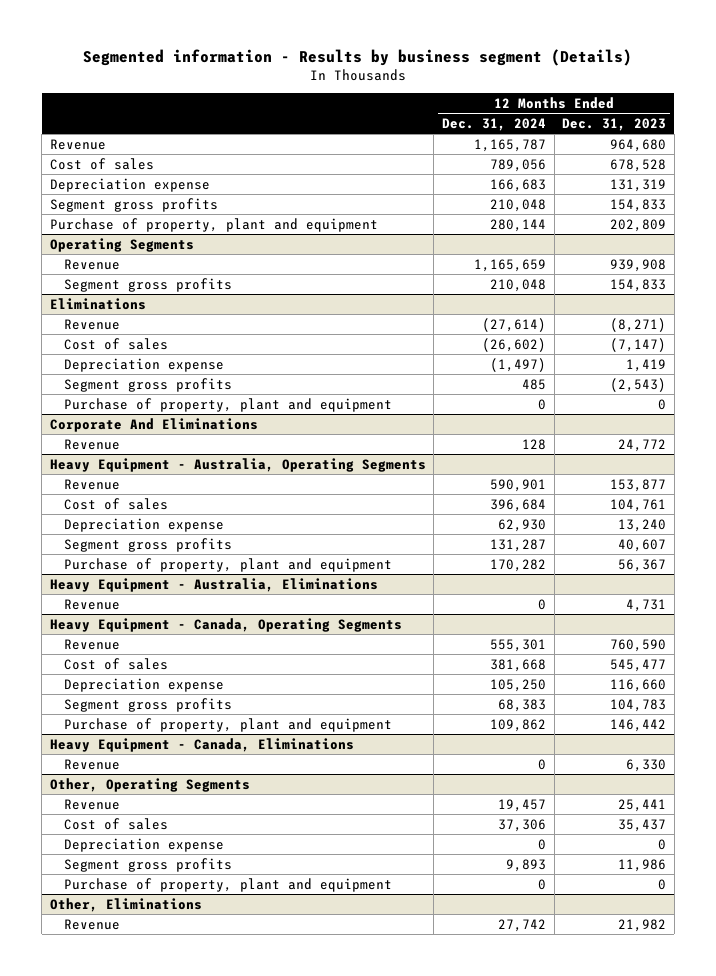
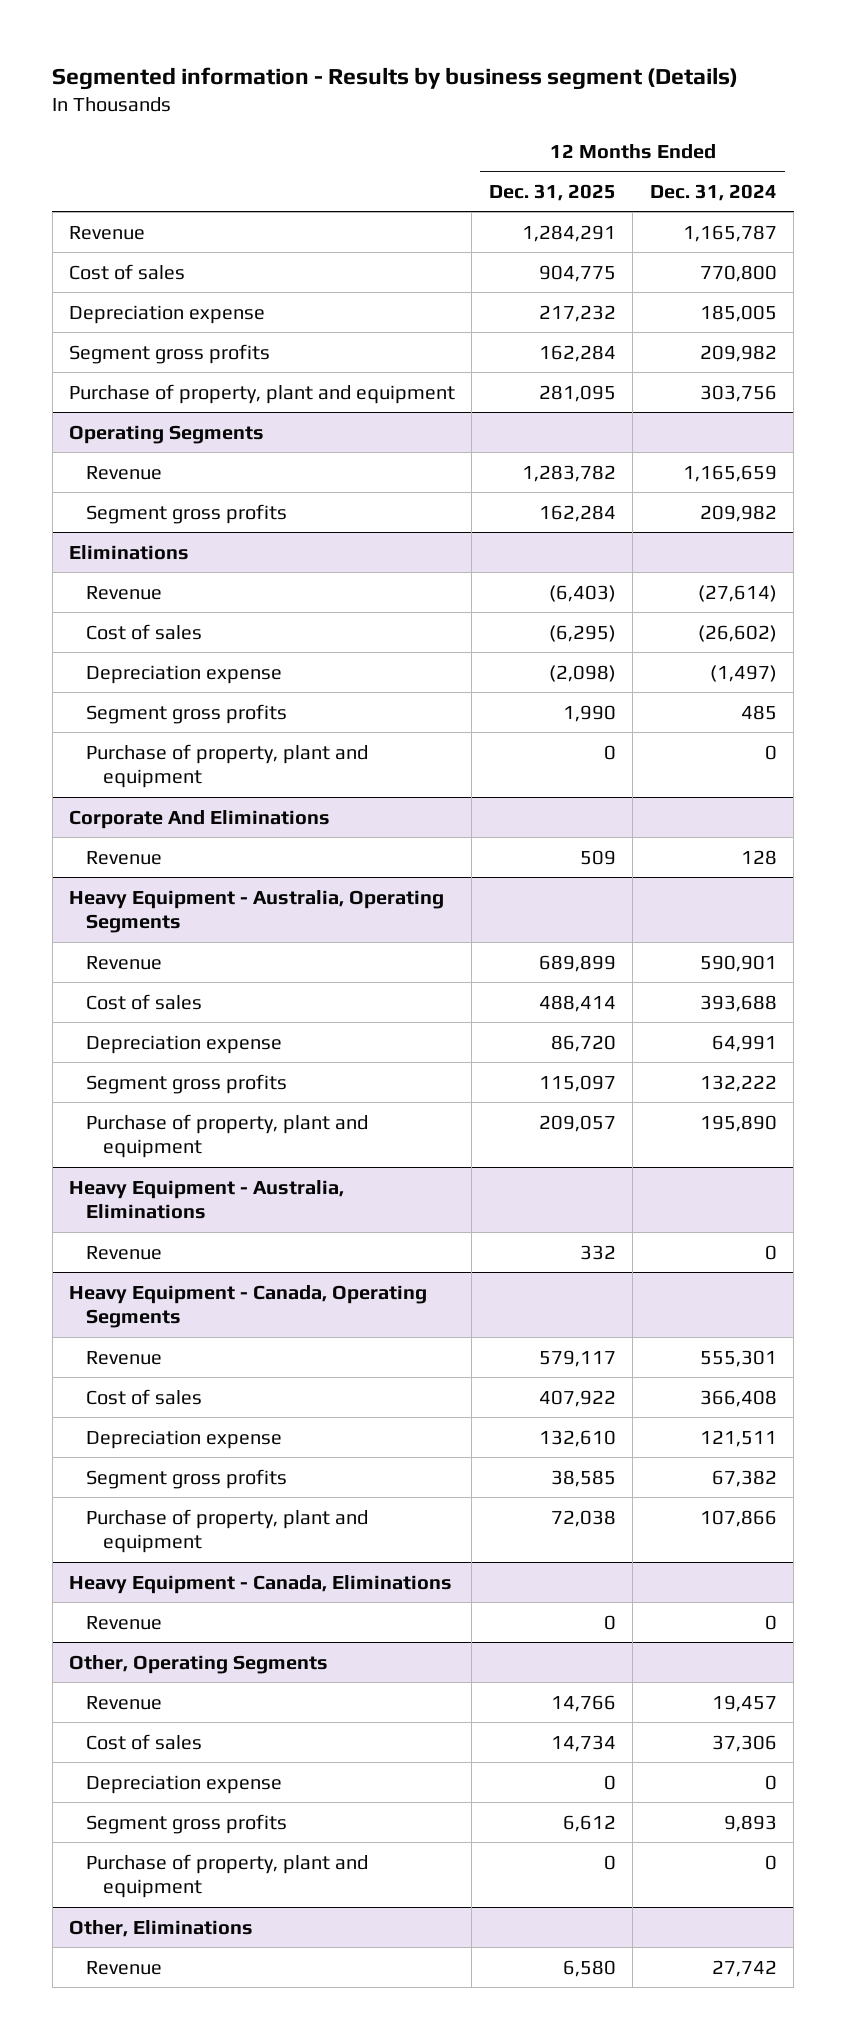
- | 12 Months Ended Dec. 31, 2024 | 12 Months Ended Dec. 31, 2023
+ | 12 Months Ended Dec. 31, 2025 | 12 Months Ended Dec. 31, 2024
- Cost of sales | 789,056 | 678,528
- Depreciation expense | 166,683 | 131,319
- Segment gross profits | 210,048 | 154,833
- Purchase of property, plant and equipment | 280,144 | 202,809
+ Cost of sales | 904,775 | 770,800
+ Depreciation expense | 217,232 | 185,005
+ Segment gross profits | 162,284 | 209,982
+ Purchase of property, plant and equipment | 281,095 | 303,756
@ Operating Segments
- Segment gross profits | 210,048 | 154,833
+ Segment gross profits | 162,284 | 209,982
@ Heavy Equipment - Australia, Operating Segments
- Cost of sales | 396,684 | 104,761
- Depreciation expense | 62,930 | 13,240
- Segment gross profits | 131,287 | 40,607
- Purchase of property, plant and equipment | 170,282 | 56,367
+ Cost of sales | 488,414 | 393,688
+ Depreciation expense | 86,720 | 64,991
+ Segment gross profits | 115,097 | 132,222
+ Purchase of property, plant and equipment | 209,057 | 195,890
@ Heavy Equipment - Canada, Operating Segments
- Cost of sales | 381,668 | 545,477
- Depreciation expense | 105,250 | 116,660
- Segment gross profits | 68,383 | 104,783
- Purchase of property, plant and equipment | 109,862 | 146,442
+ Cost of sales | 407,922 | 366,408
+ Depreciation expense | 132,610 | 121,511
+ Segment gross profits | 38,585 | 67,382
+ Purchase of property, plant and equipment | 72,038 | 107,866

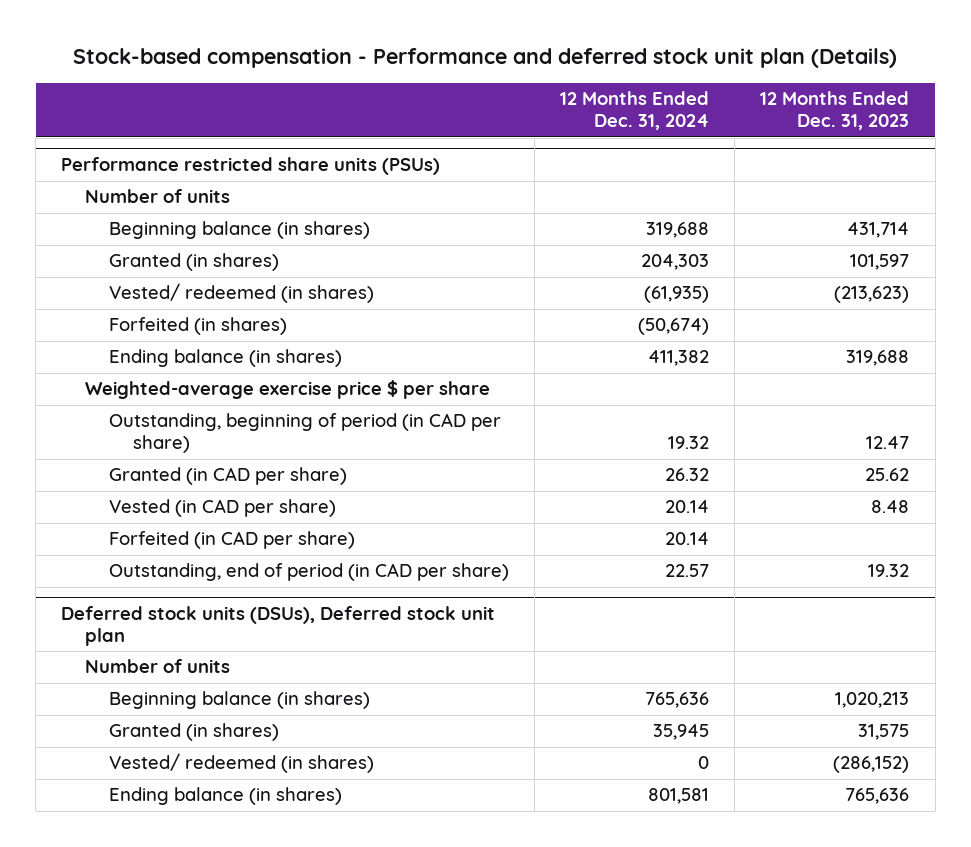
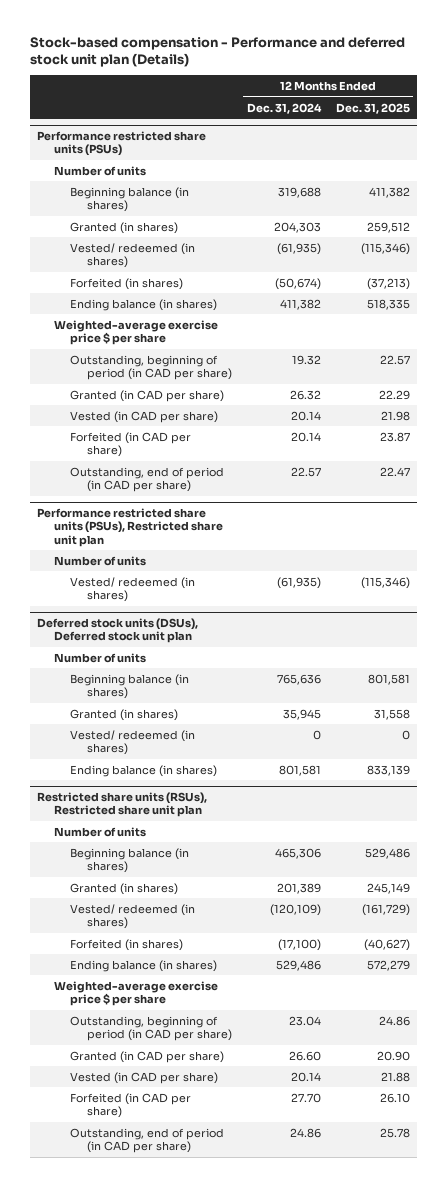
- | 12 Months Ended Dec. 31, 2024 | 12 Months Ended Dec. 31, 2023
+ | 12 Months Ended Dec. 31, 2024 | 12 Months Ended Dec. 31, 2025
+ Performance restricted share units (PSUs), Restricted share unit plan
+ Number of units
+ Vested/ redeemed (in shares) | (61,935) | (115,346)
+ Restricted share units (RSUs), Restricted share unit plan
+ Number of units
+ Beginning balance (in shares) | 465,306 | 529,486
+ Granted (in shares) | 201,389 | 245,149
+ Vested/ redeemed (in shares) | (120,109) | (161,729)
+ Forfeited (in shares) | (17,100) | (40,627)
+ Ending balance (in shares) | 529,486 | 572,279
+ Weighted-average exercise price $ per share
+ Outstanding, beginning of period (in CAD per share) | 23.04 | 24.86
+ Granted (in CAD per share) | 26.60 | 20.90
+ Vested (in CAD per share) | 20.14 | 21.88
+ Forfeited (in CAD per share) | 27.70 | 26.10
+ Outstanding, end of period (in CAD per share) | 24.86 | 25.78

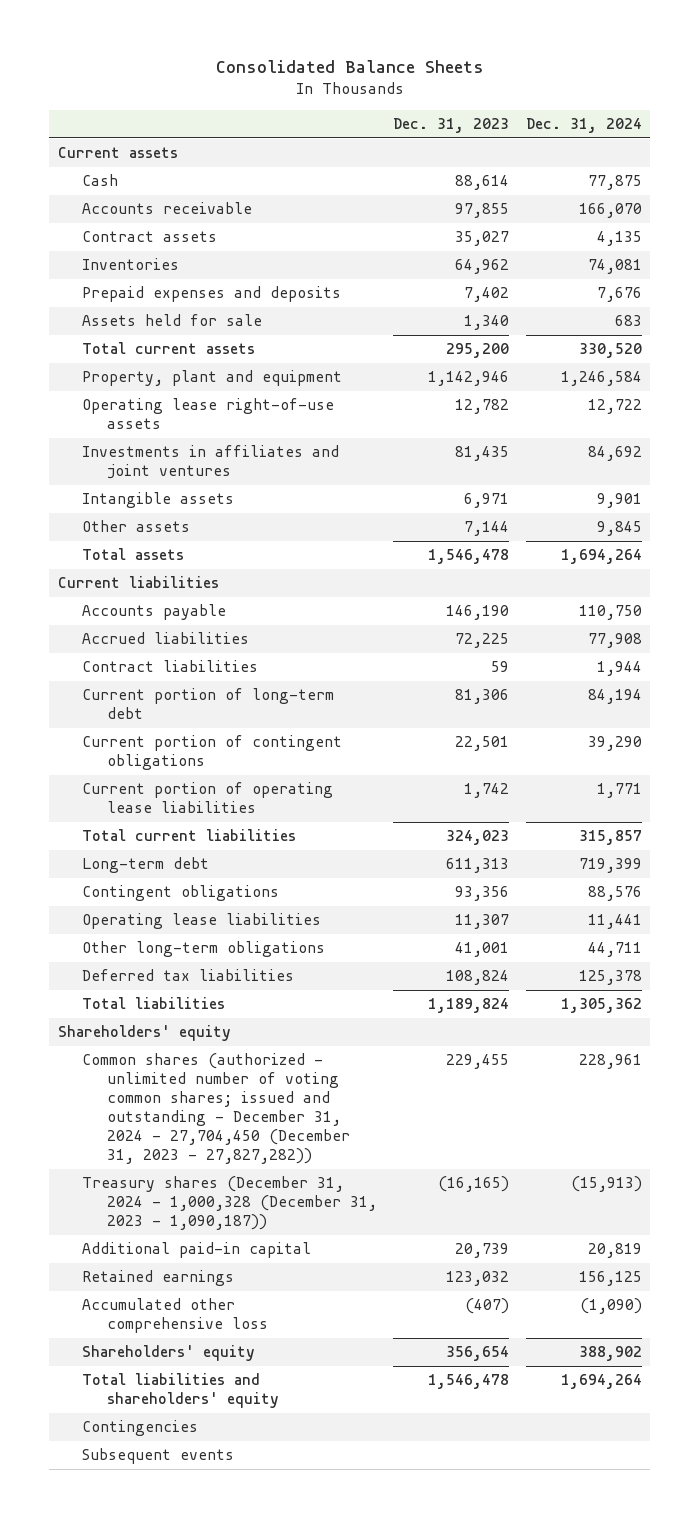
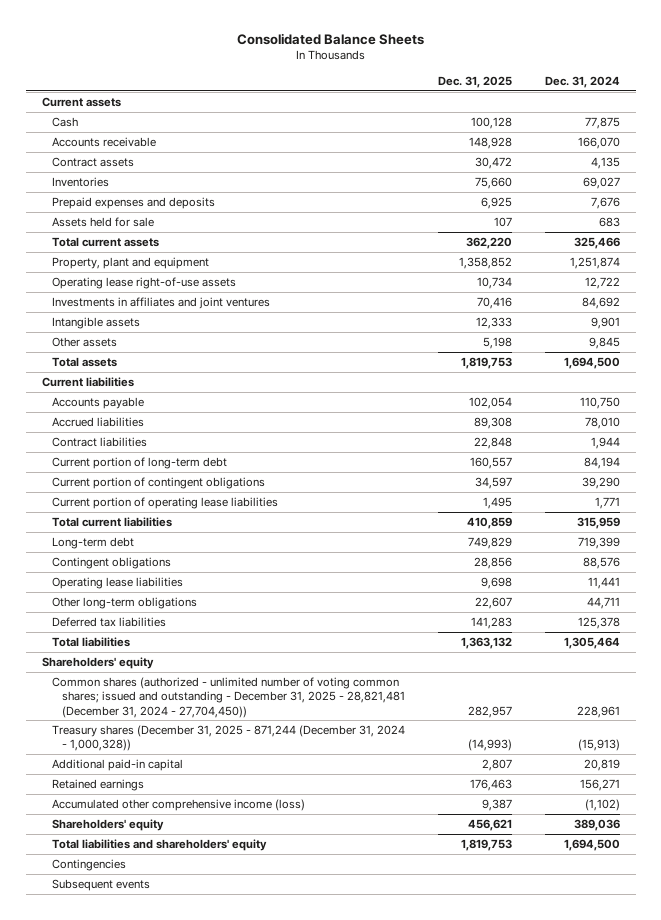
- | Dec. 31, 2023 | Dec. 31, 2024
+ | Dec. 31, 2025 | Dec. 31, 2024
- Inventories | 64,962 | 74,081
+ Inventories | 75,660 | 69,027
- Total current assets | 295,200 | 330,520
- Property, plant and equipment | 1,142,946 | 1,246,584
+ Total current assets | 362,220 | 325,466
+ Property, plant and equipment | 1,358,852 | 1,251,874
- Total assets | 1,546,478 | 1,694,264
+ Total assets | 1,819,753 | 1,694,500
- Accrued liabilities | 72,225 | 77,908
+ Accrued liabilities | 89,308 | 78,010
- Total current liabilities | 324,023 | 315,857
+ Total current liabilities | 410,859 | 315,959
- Total liabilities | 1,189,824 | 1,305,362
+ Total liabilities | 1,363,132 | 1,305,464
- Common shares (authorized - unlimited number of voting common shares; issued and outstanding - December 31, 2024 - 27,704,450 (December 31, 2023 - 27,827,282)) | 229,455 | 228,961
- Treasury shares (December 31, 2024 - 1,000,328 (December 31, 2023 - 1,090,187)) | (16,165) | (15,913)
+ Common shares (authorized - unlimited number of voting common shares; issued and outstanding - December 31, 2025 - 28,821,481 (December 31, 2024 - 27,704,450)) | 282,957 | 228,961
+ Treasury shares (December 31, 2025 - 871,244 (December 31, 2024 - 1,000,328)) | (14,993) | (15,913)
- Retained earnings | 123,032 | 156,125
- Accumulated other comprehensive loss | (407) | (1,090)
- Shareholders' equity | 356,654 | 388,902
- Total liabilities and shareholders' equity | 1,546,478 | 1,694,264
+ Retained earnings | 176,463 | 156,271
+ Accumulated other comprehensive income (loss) | 9,387 | (1,102)
+ Shareholders' equity | 456,621 | 389,036
+ Total liabilities and shareholders' equity | 1,819,753 | 1,694,500

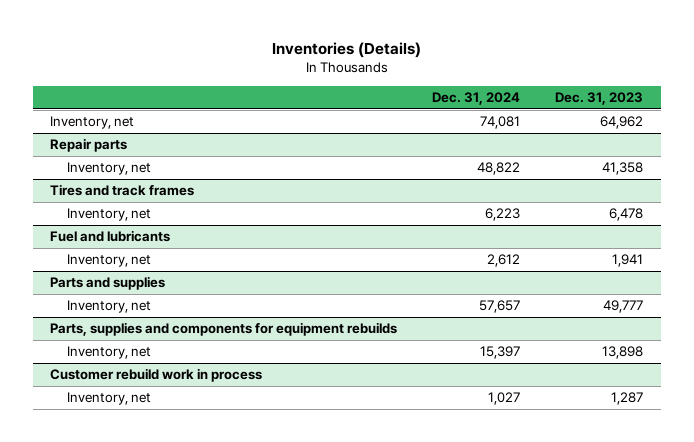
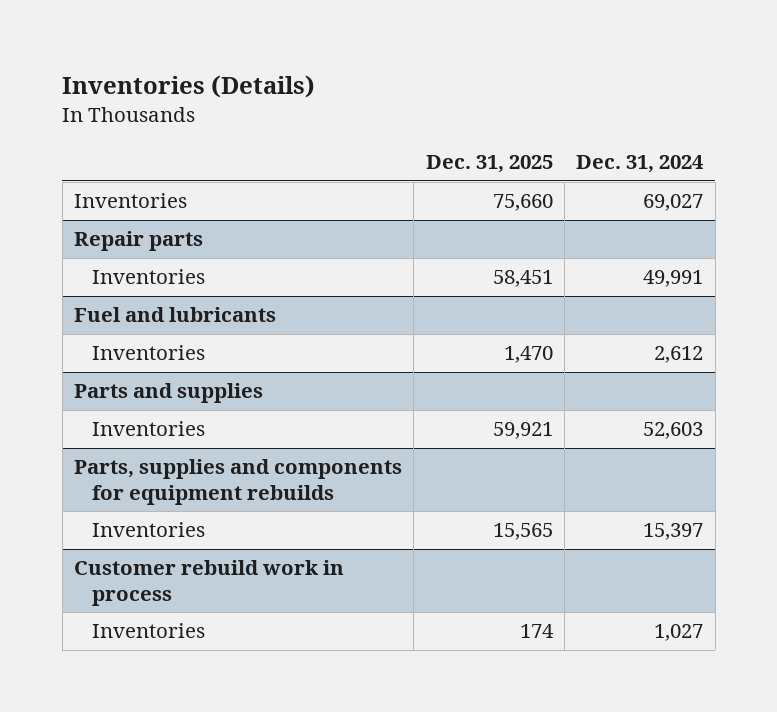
- | Dec. 31, 2024 | Dec. 31, 2023
+ | Dec. 31, 2025 | Dec. 31, 2024
- Inventory, net | 74,081 | 64,962
+ Inventories | 75,660 | 69,027
@ Repair parts
- Inventory, net | 48,822 | 41,358
- Tires and track frames
- Inventory, net | 6,223 | 6,478
@ Repair parts
+ Inventories | 58,451 | 49,991
@ Fuel and lubricants
- Inventory, net | 2,612 | 1,941
+ Inventories | 1,470 | 2,612
@ Parts and supplies
- Inventory, net | 57,657 | 49,777
+ Inventories | 59,921 | 52,603
@ Parts, supplies and components for equipment rebuilds
- Inventory, net | 15,397 | 13,898
+ Inventories | 15,565 | 15,397
@ Customer rebuild work in process
- Inventory, net | 1,027 | 1,287
+ Inventories | 174 | 1,027

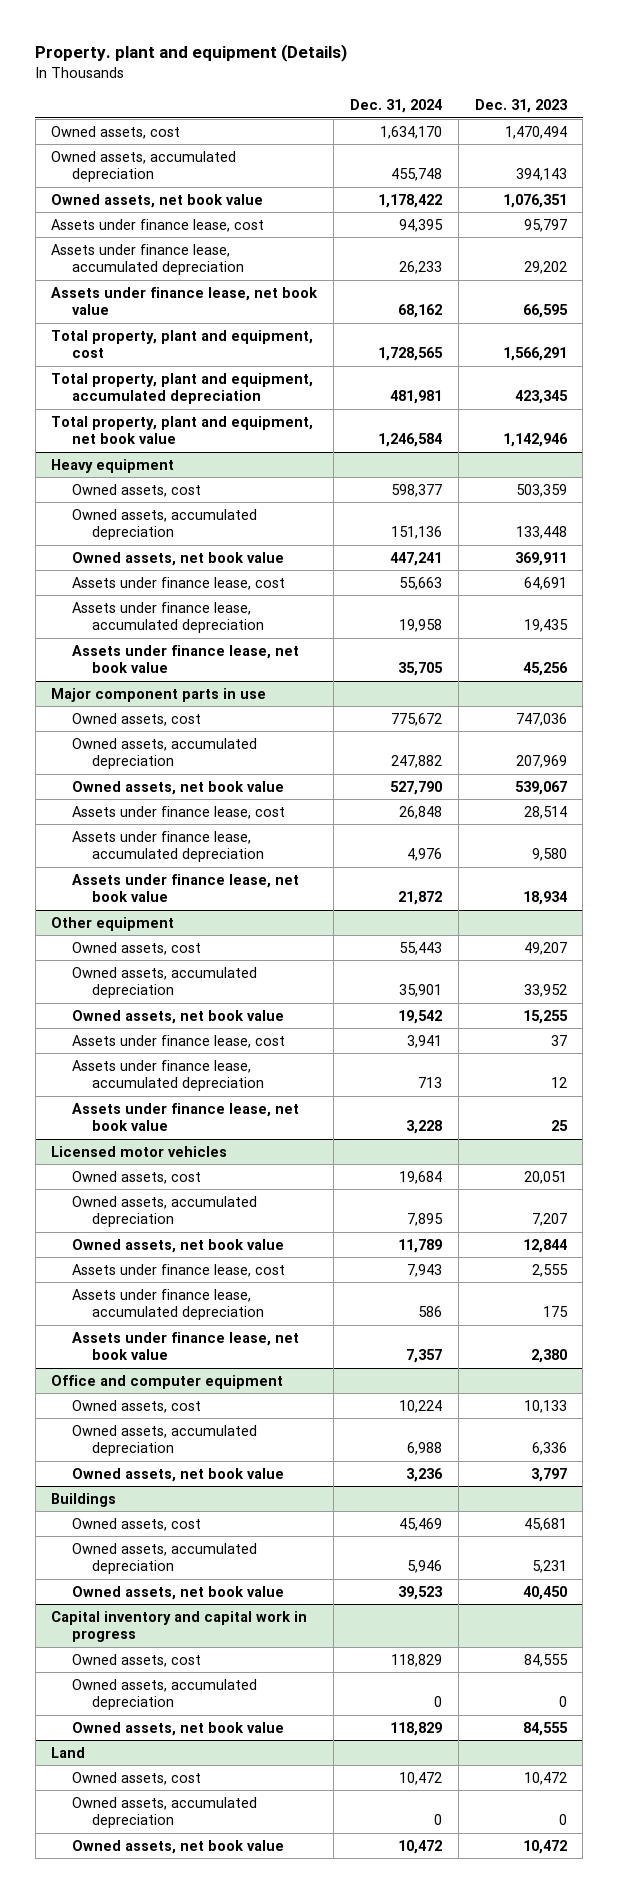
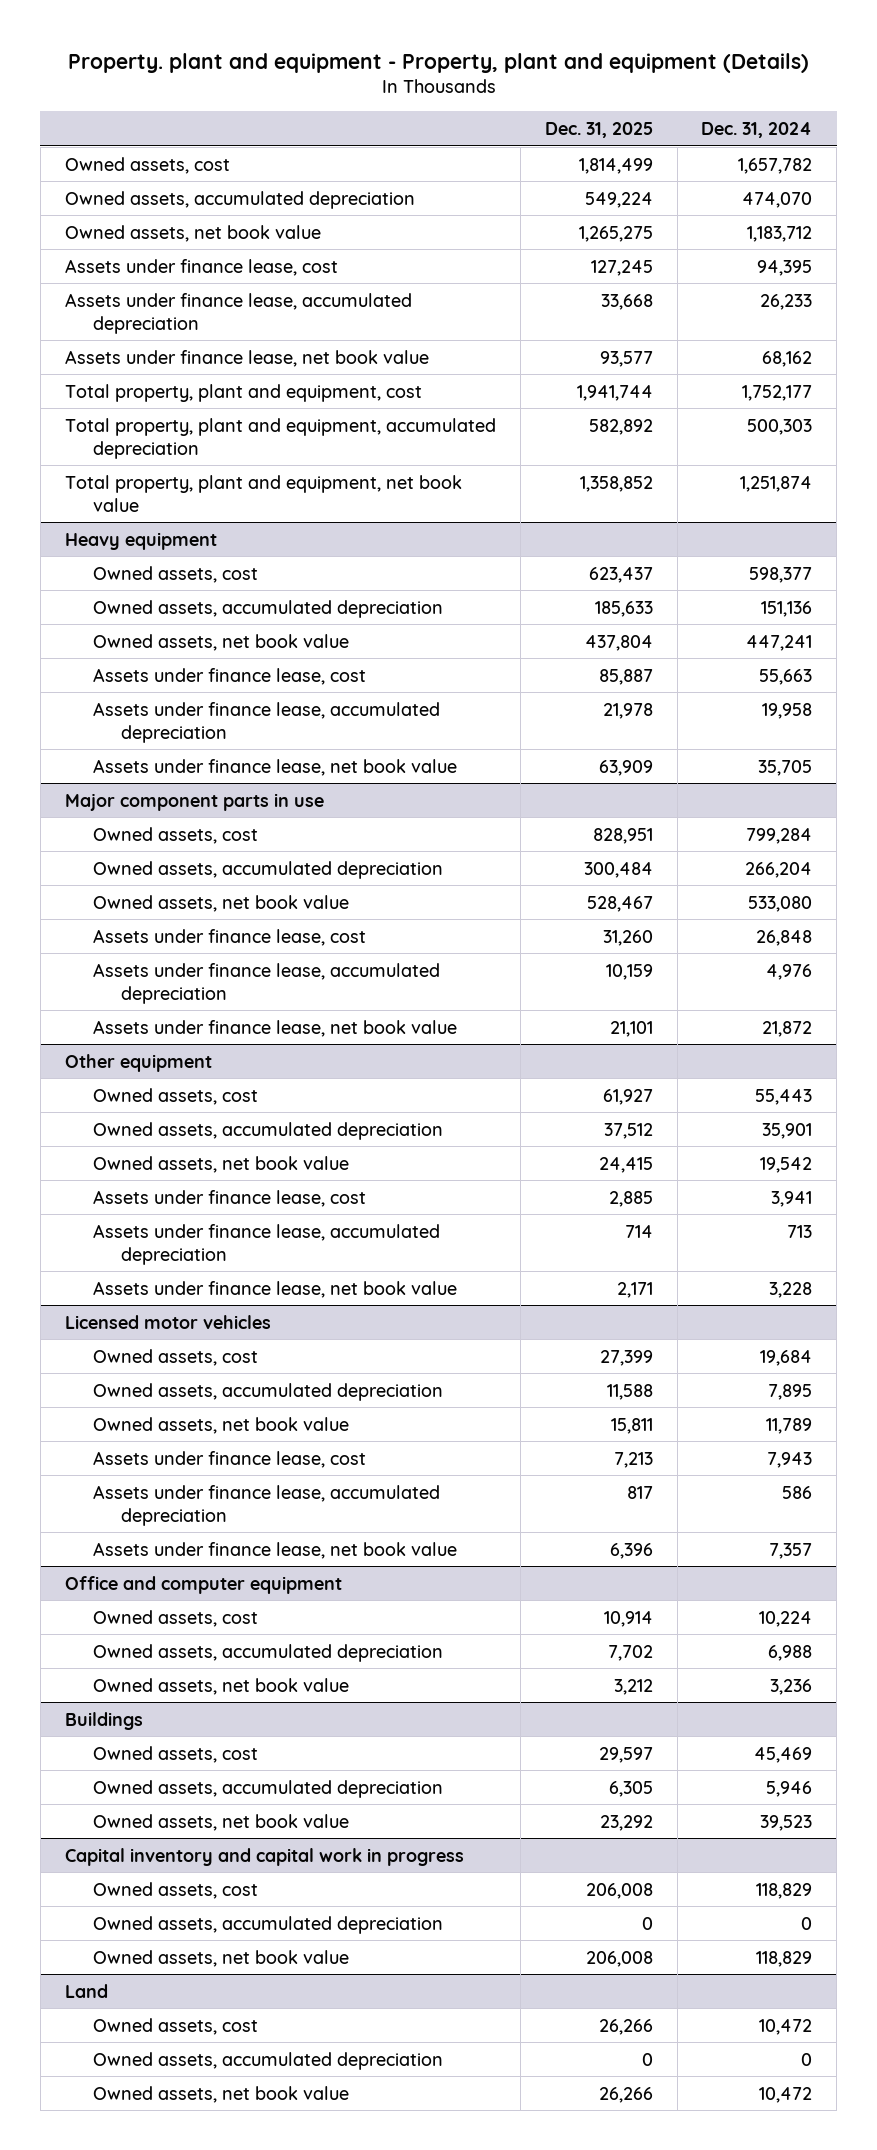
- Property. plant and equipment (Details)
+ Property. plant and equipment - Property, plant and equipment (Details)
- | Dec. 31, 2024 | Dec. 31, 2023
+ | Dec. 31, 2025 | Dec. 31, 2024
- Owned assets, cost | 1,634,170 | 1,470,494
- Owned assets, accumulated depreciation | 455,748 | 394,143
- Owned assets, net book value | 1,178,422 | 1,076,351
+ Owned assets, cost | 1,814,499 | 1,657,782
+ Owned assets, accumulated depreciation | 549,224 | 474,070
+ Owned assets, net book value | 1,265,275 | 1,183,712
- Total property, plant and equipment, cost | 1,728,565 | 1,566,291
- Total property, plant and equipment, accumulated depreciation | 481,981 | 423,345
- Total property, plant and equipment, net book value | 1,246,584 | 1,142,946
+ Total property, plant and equipment, cost | 1,941,744 | 1,752,177
+ Total property, plant and equipment, accumulated depreciation | 582,892 | 500,303
+ Total property, plant and equipment, net book value | 1,358,852 | 1,251,874
@ Major component parts in use
- Owned assets, cost | 775,672 | 747,036
- Owned assets, accumulated depreciation | 247,882 | 207,969
- Owned assets, net book value | 527,790 | 539,067
+ Owned assets, cost | 828,951 | 799,284
+ Owned assets, accumulated depreciation | 300,484 | 266,204
+ Owned assets, net book value | 528,467 | 533,080

